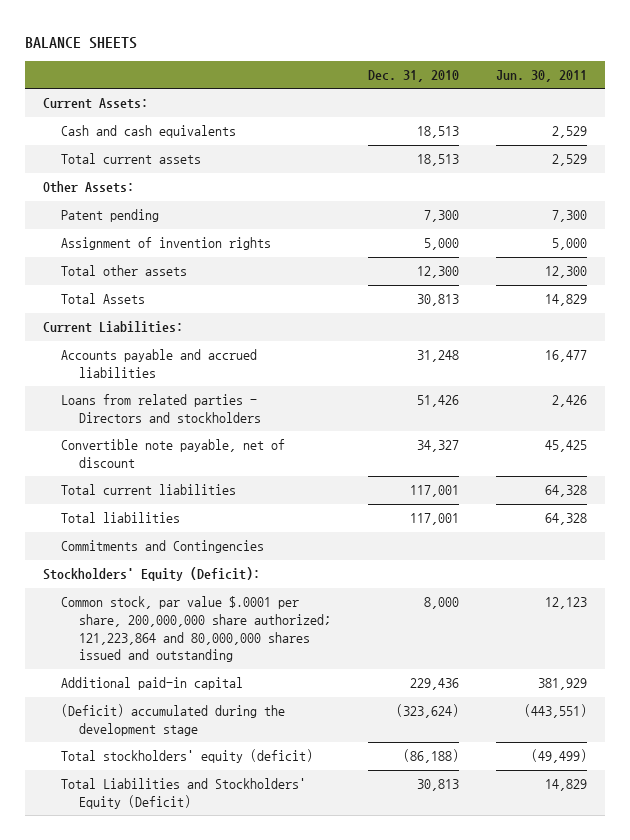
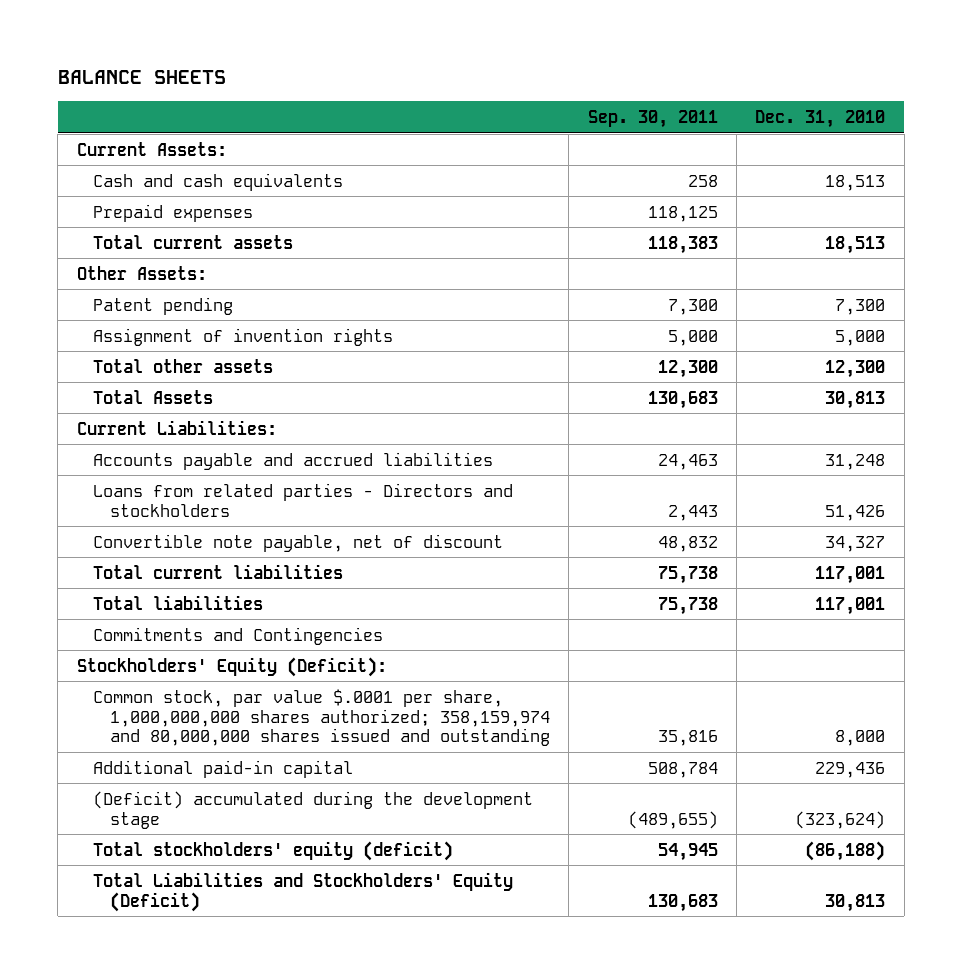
- | Dec. 31, 2010 | Jun. 30, 2011
+ | Sep. 30, 2011 | Dec. 31, 2010
+ Prepaid expenses | 118,125 |
- Common stock, par value $.0001 per share, 200,000,000 share authorized; 121,223,864 and 80,000,000 shares issued and outstanding | 8,000 | 12,123
+ Common stock, par value $.0001 per share, 1,000,000,000 shares authorized; 358,159,974 and 80,000,000 shares issued and outstanding | 35,816 | 8,000

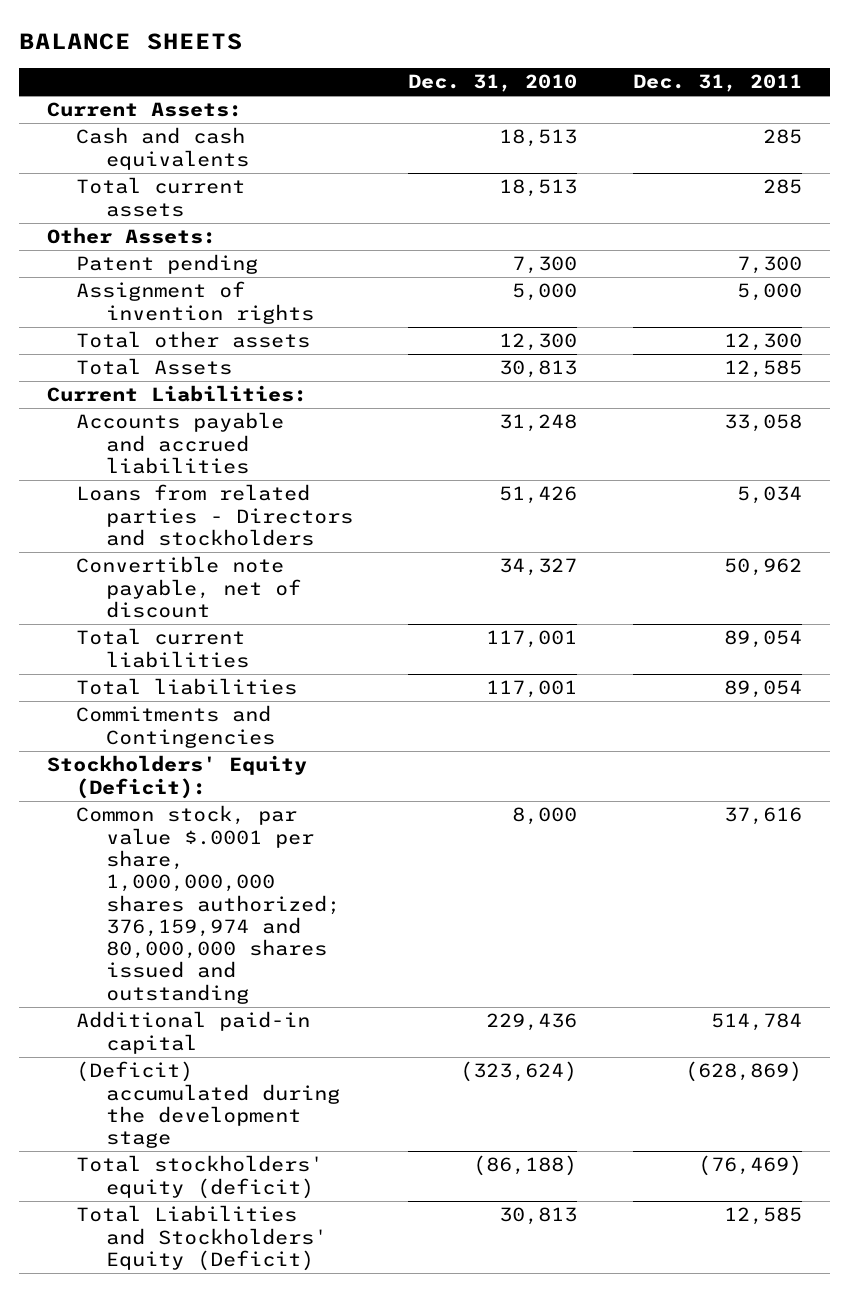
- | Sep. 30, 2011 | Dec. 31, 2010
+ | Dec. 31, 2010 | Dec. 31, 2011
- Prepaid expenses | 118,125 |
- Common stock, par value $.0001 per share, 1,000,000,000 shares authorized; 358,159,974 and 80,000,000 shares issued and outstanding | 35,816 | 8,000
+ Common stock, par value $.0001 per share, 1,000,000,000 shares authorized; 376,159,974 and 80,000,000 shares issued and outstanding | 8,000 | 37,616

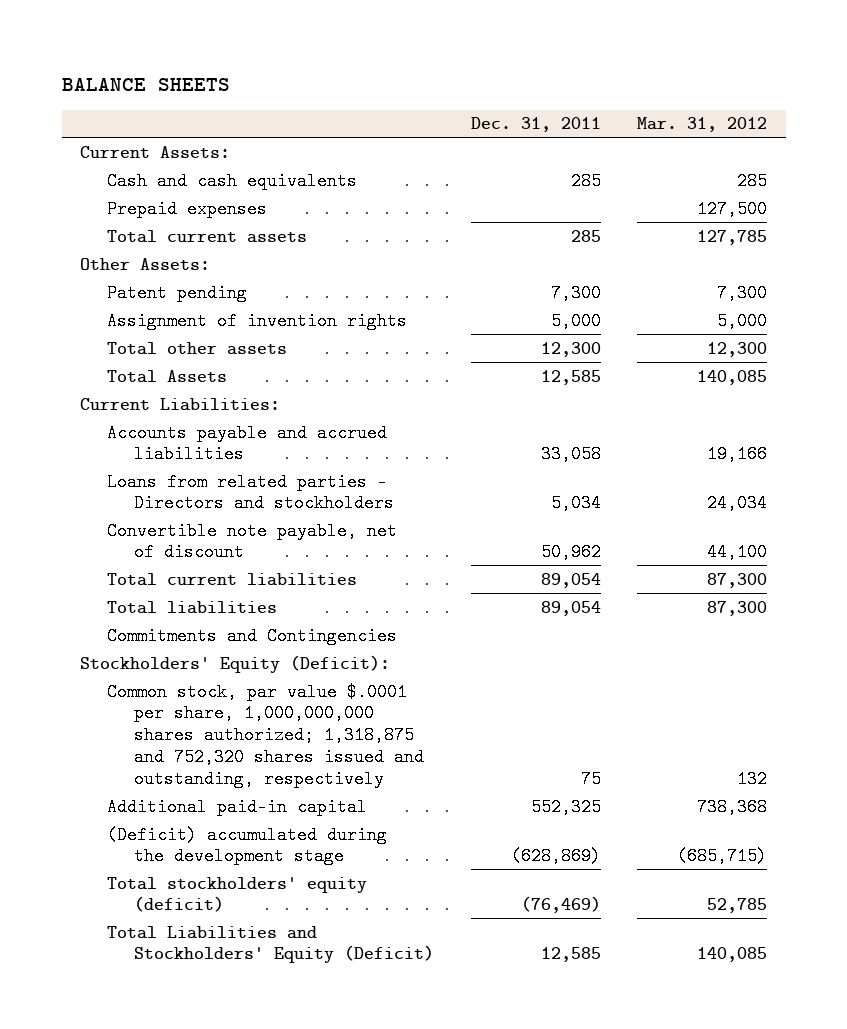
- | Dec. 31, 2010 | Dec. 31, 2011
+ | Dec. 31, 2011 | Mar. 31, 2012
+ Prepaid expenses | | 127,500
- Common stock, par value $.0001 per share, 1,000,000,000 shares authorized; 376,159,974 and 80,000,000 shares issued and outstanding | 8,000 | 37,616
- Additional paid-in capital | 229,436 | 514,784
+ Common stock, par value $.0001 per share, 1,000,000,000 shares authorized; 1,318,875 and 752,320 shares issued and outstanding, respectively | 75 | 132
+ Additional paid-in capital | 552,325 | 738,368

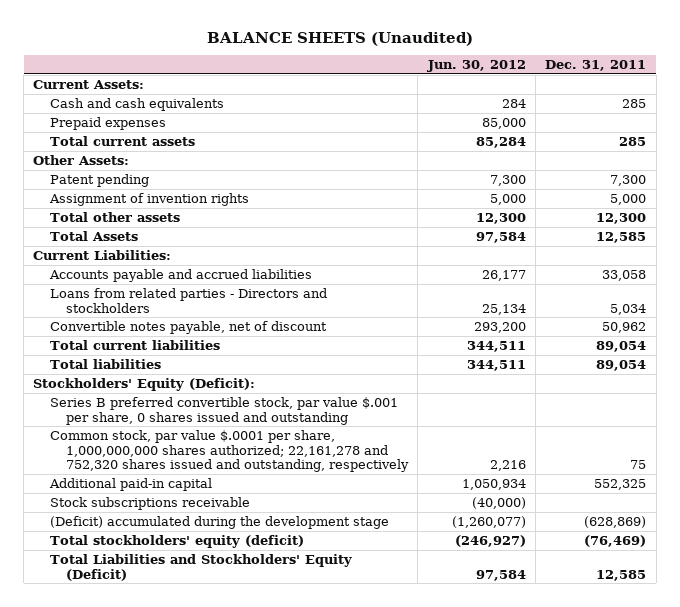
- BALANCE SHEETS
+ BALANCE SHEETS (Unaudited)
- | Dec. 31, 2011 | Mar. 31, 2012
+ | Jun. 30, 2012 | Dec. 31, 2011
- Convertible note payable, net of discount | 50,962 | 44,100
+ Convertible notes payable, net of discount | 293,200 | 50,962
- Commitments and Contingencies
- Common stock, par value $.0001 per share, 1,000,000,000 shares authorized; 1,318,875 and 752,320 shares issued and outstanding, respectively | 75 | 132
+ Series B preferred convertible stock, par value $.001 per share, 0 shares issued and outstanding
+ Common stock, par value $.0001 per share, 1,000,000,000 shares authorized; 22,161,278 and 752,320 shares issued and outstanding, respectively | 2,216 | 75
+ Stock subscriptions receivable | (40,000) |

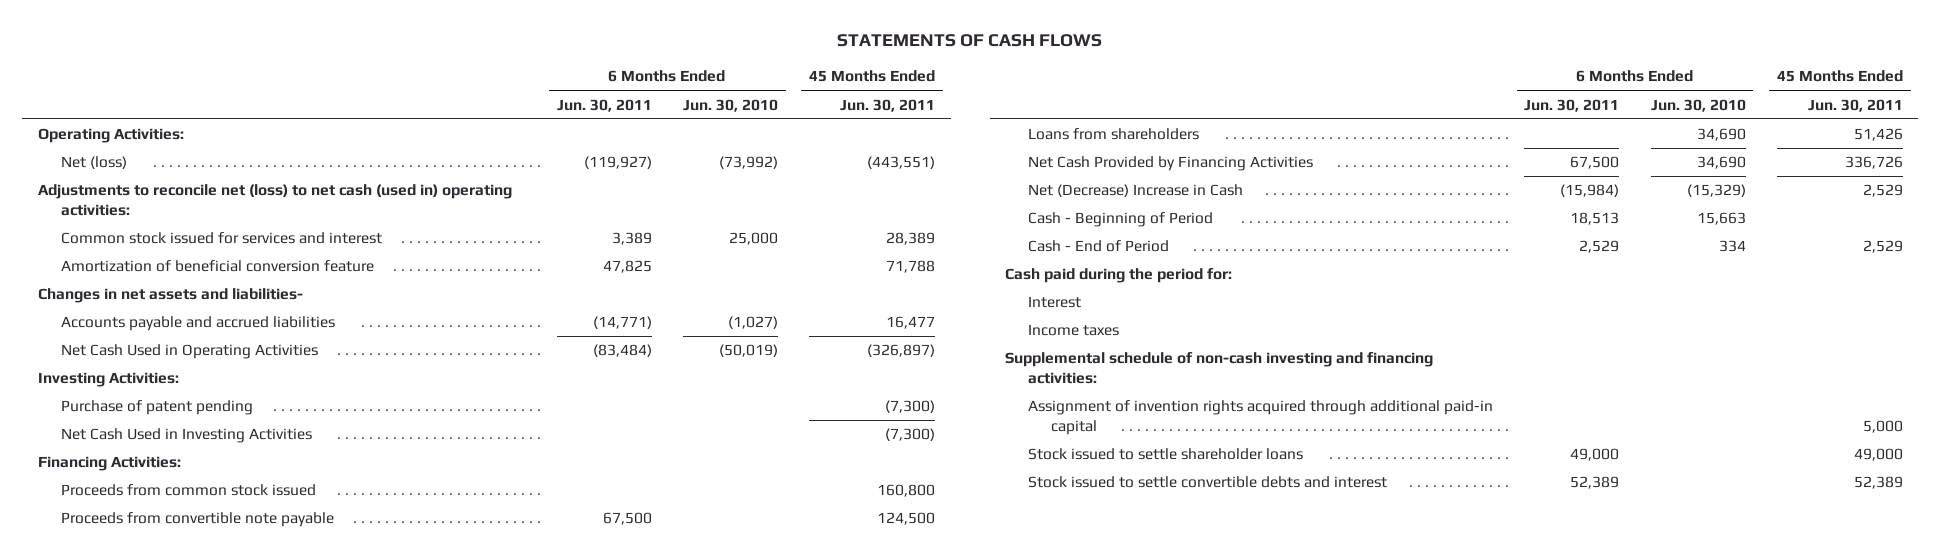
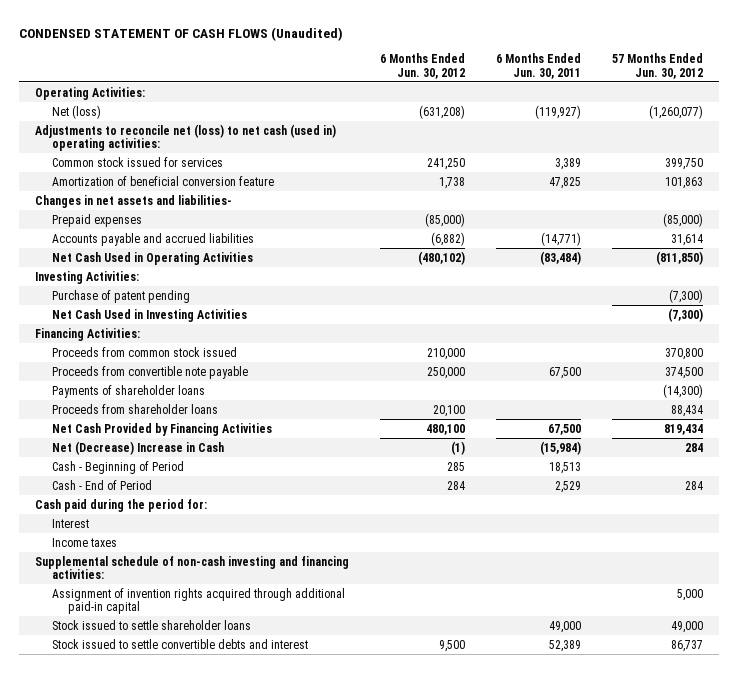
- STATEMENTS OF CASH FLOWS
+ CONDENSED STATEMENT OF CASH FLOWS (Unaudited)
- | 6 Months Ended Jun. 30, 2011 | 6 Months Ended Jun. 30, 2010 | 45 Months Ended Jun. 30, 2011
+ | 6 Months Ended Jun. 30, 2012 | 6 Months Ended Jun. 30, 2011 | 57 Months Ended Jun. 30, 2012
- Common stock issued for services and interest | 3,389 | 25,000 | 28,389
+ Common stock issued for services | 241,250 | 3,389 | 399,750
+ Prepaid expenses | (85,000) | | (85,000)
- Loans from shareholders | | 34,690 | 51,426
+ Payments of shareholder loans | | | (14,300)
+ Proceeds from shareholder loans | 20,100 | | 88,434

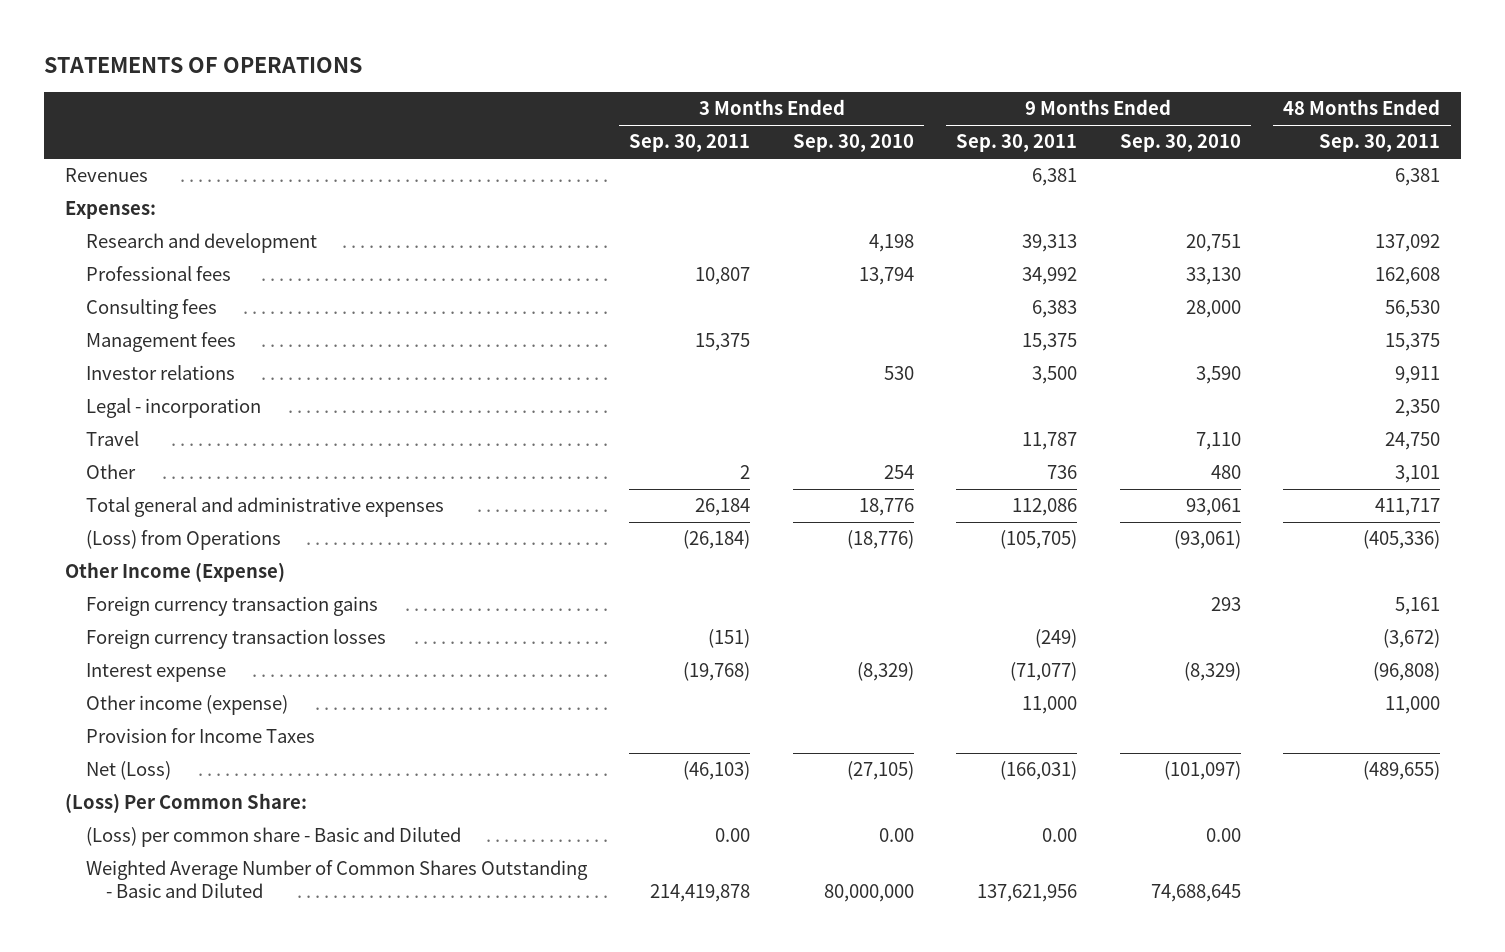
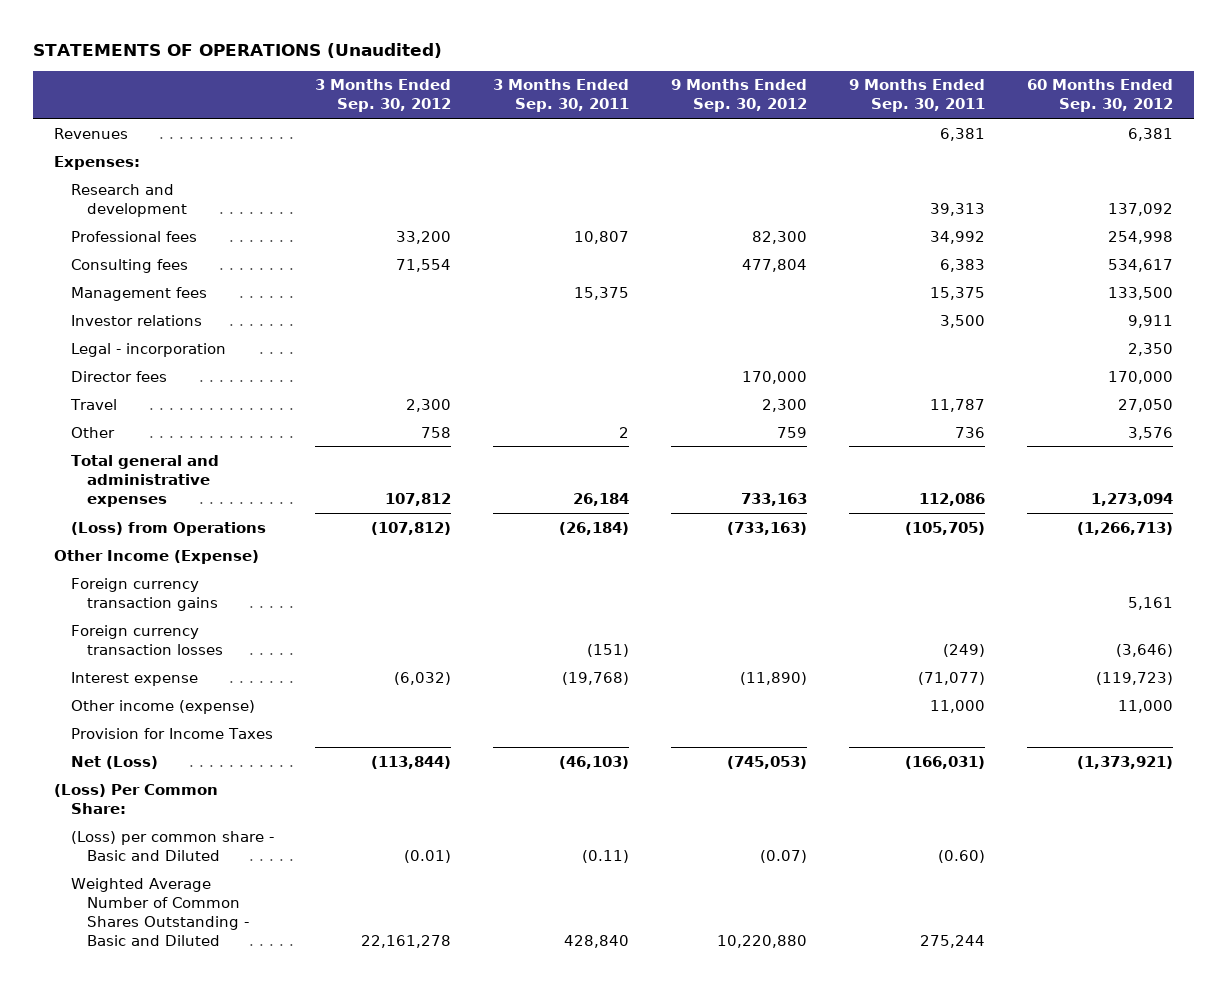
- STATEMENTS OF OPERATIONS
+ STATEMENTS OF OPERATIONS (Unaudited)
- | 3 Months Ended Sep. 30, 2011 | 3 Months Ended Sep. 30, 2010 | 9 Months Ended Sep. 30, 2011 | 9 Months Ended Sep. 30, 2010 | 48 Months Ended Sep. 30, 2011
+ | 3 Months Ended Sep. 30, 2012 | 3 Months Ended Sep. 30, 2011 | 9 Months Ended Sep. 30, 2012 | 9 Months Ended Sep. 30, 2011 | 60 Months Ended Sep. 30, 2012
+ Director fees | | | 170,000 | | 170,000
- (Loss) per common share - Basic and Diluted | 0.00 | 0.00 | 0.00 | 0.00 |
- Weighted Average Number of Common Shares Outstanding - Basic and Diluted | 214,419,878 | 80,000,000 | 137,621,956 | 74,688,645 |
+ (Loss) per common share - Basic and Diluted | (0.01) | (0.11) | (0.07) | (0.60) |
+ Weighted Average Number of Common Shares Outstanding - Basic and Diluted | 22,161,278 | 428,840 | 10,220,880 | 275,244 |

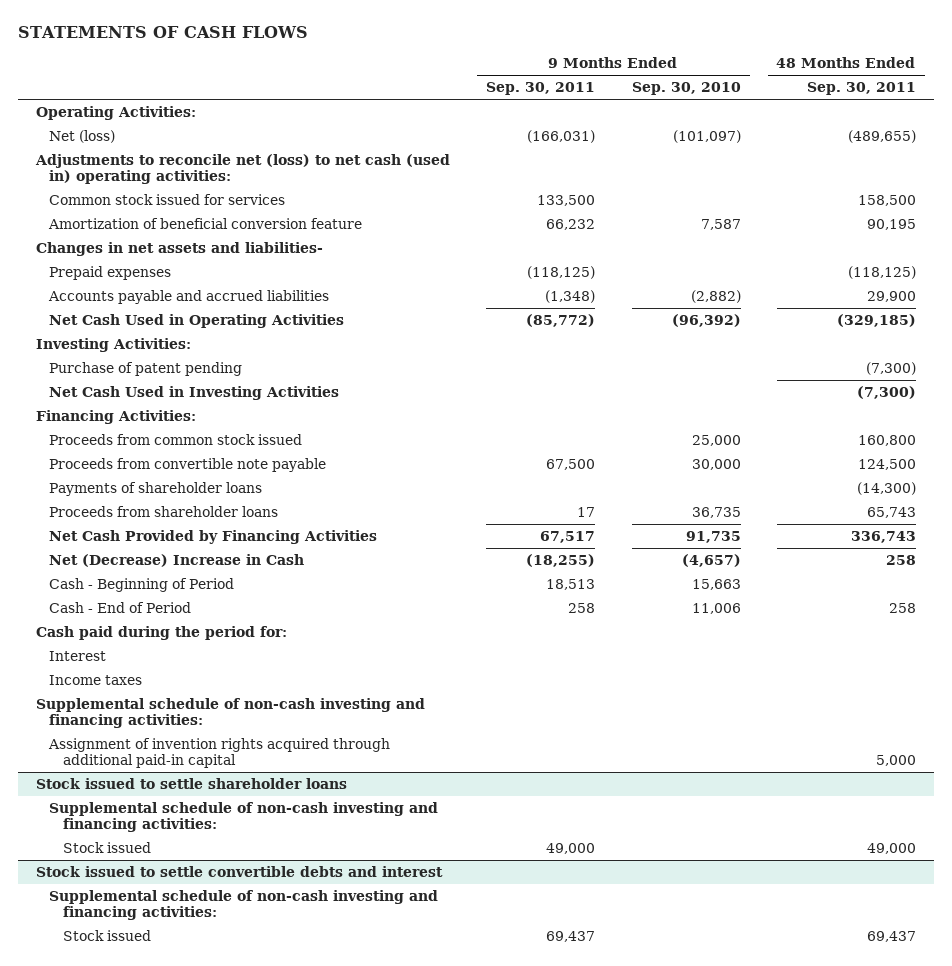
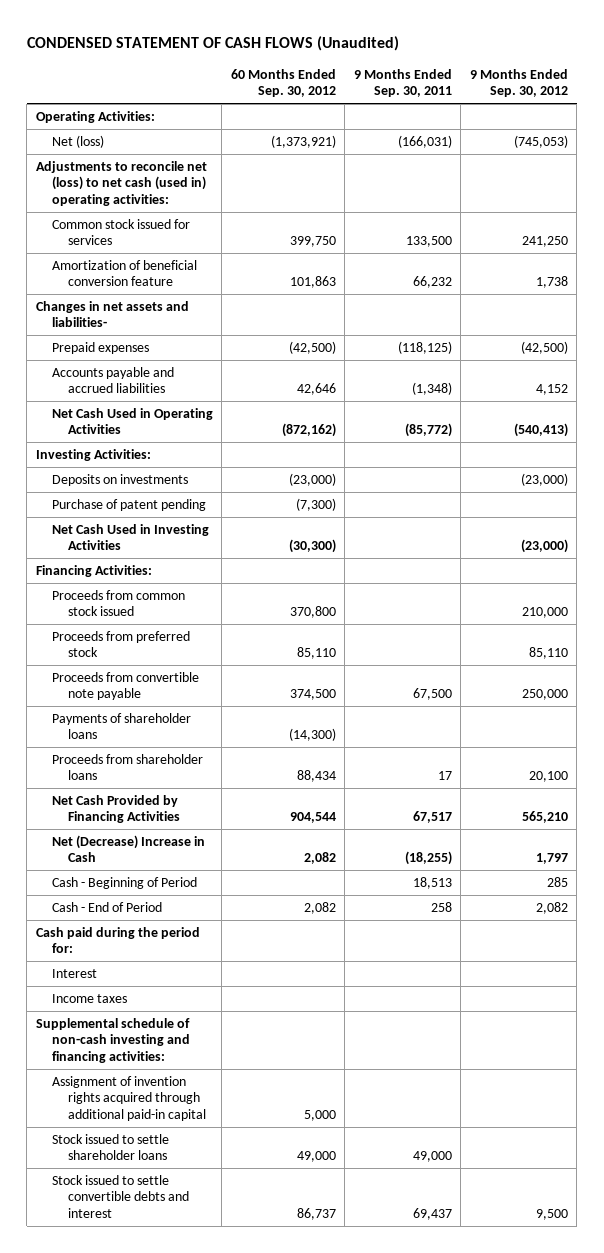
- STATEMENTS OF CASH FLOWS
+ CONDENSED STATEMENT OF CASH FLOWS (Unaudited)
- | 9 Months Ended Sep. 30, 2011 | 9 Months Ended Sep. 30, 2010 | 48 Months Ended Sep. 30, 2011
+ | 60 Months Ended Sep. 30, 2012 | 9 Months Ended Sep. 30, 2011 | 9 Months Ended Sep. 30, 2012
+ Deposits on investments | (23,000) | | (23,000)
+ Proceeds from preferred stock | 85,110 | | 85,110
- Stock issued to settle shareholder loans
- Supplemental schedule of non-cash investing and financing activities:
- Stock issued | 49,000 | | 49,000
- Stock issued to settle convertible debts and interest
- Supplemental schedule of non-cash investing and financing activities:
- Stock issued | 69,437 | | 69,437
+ Stock issued to settle shareholder loans | 49,000 | 49,000 |
+ Stock issued to settle convertible debts and interest | 86,737 | 69,437 | 9,500

